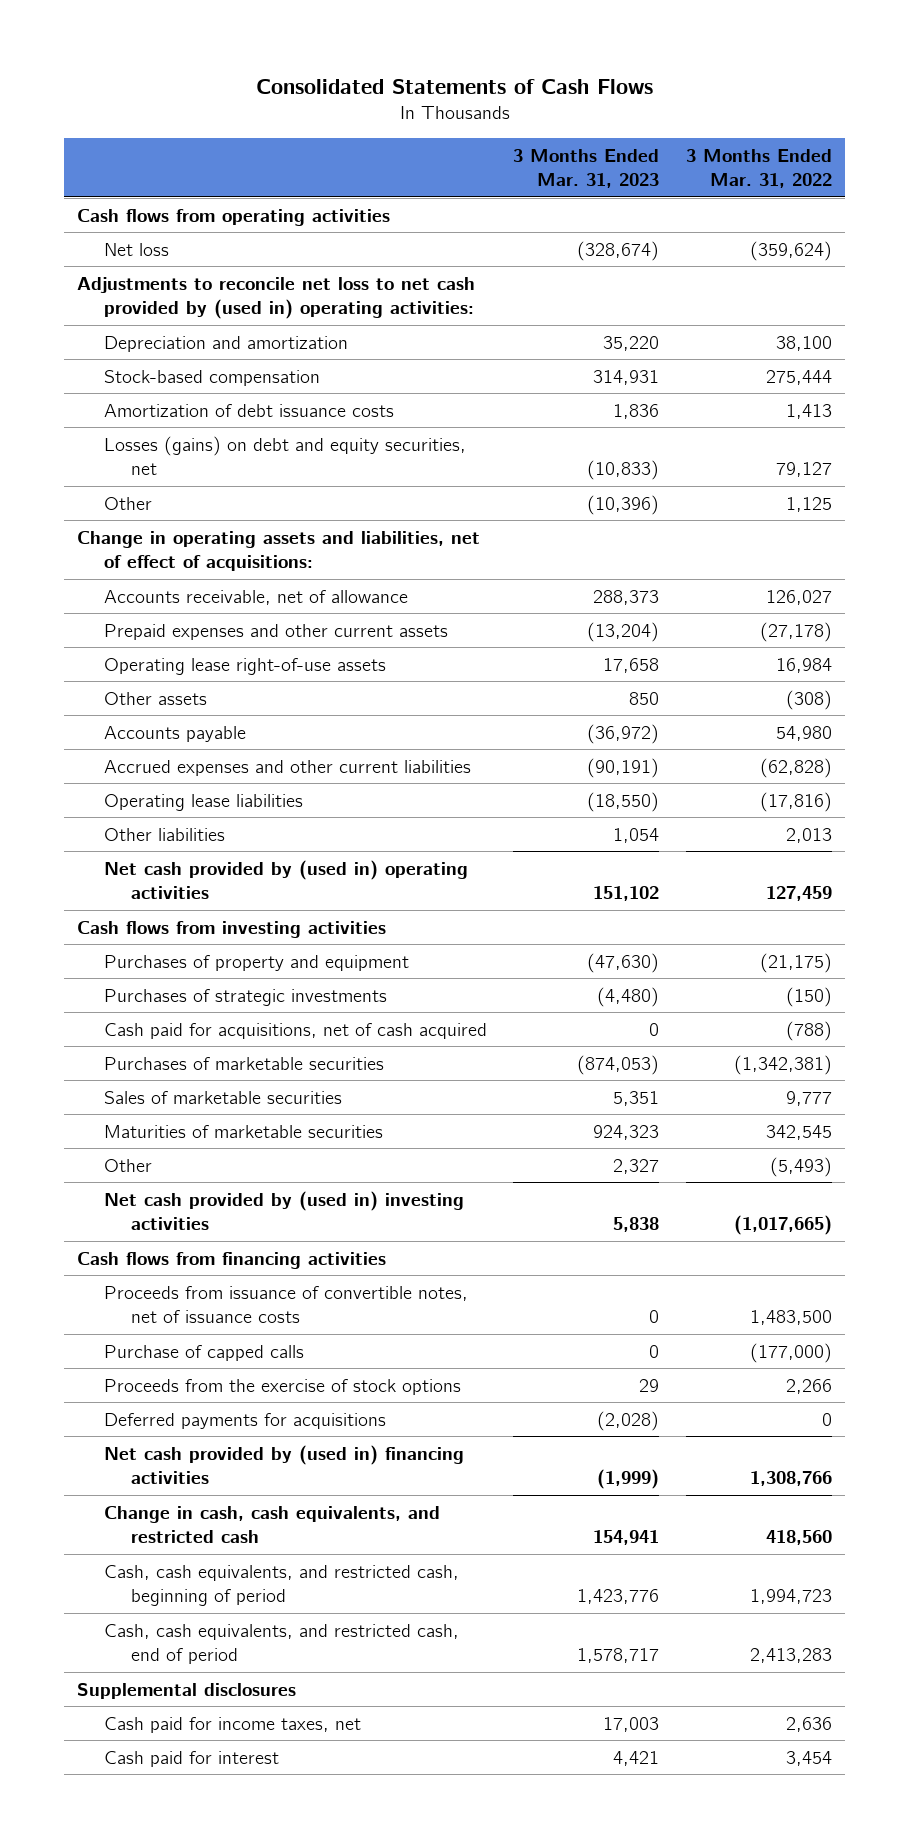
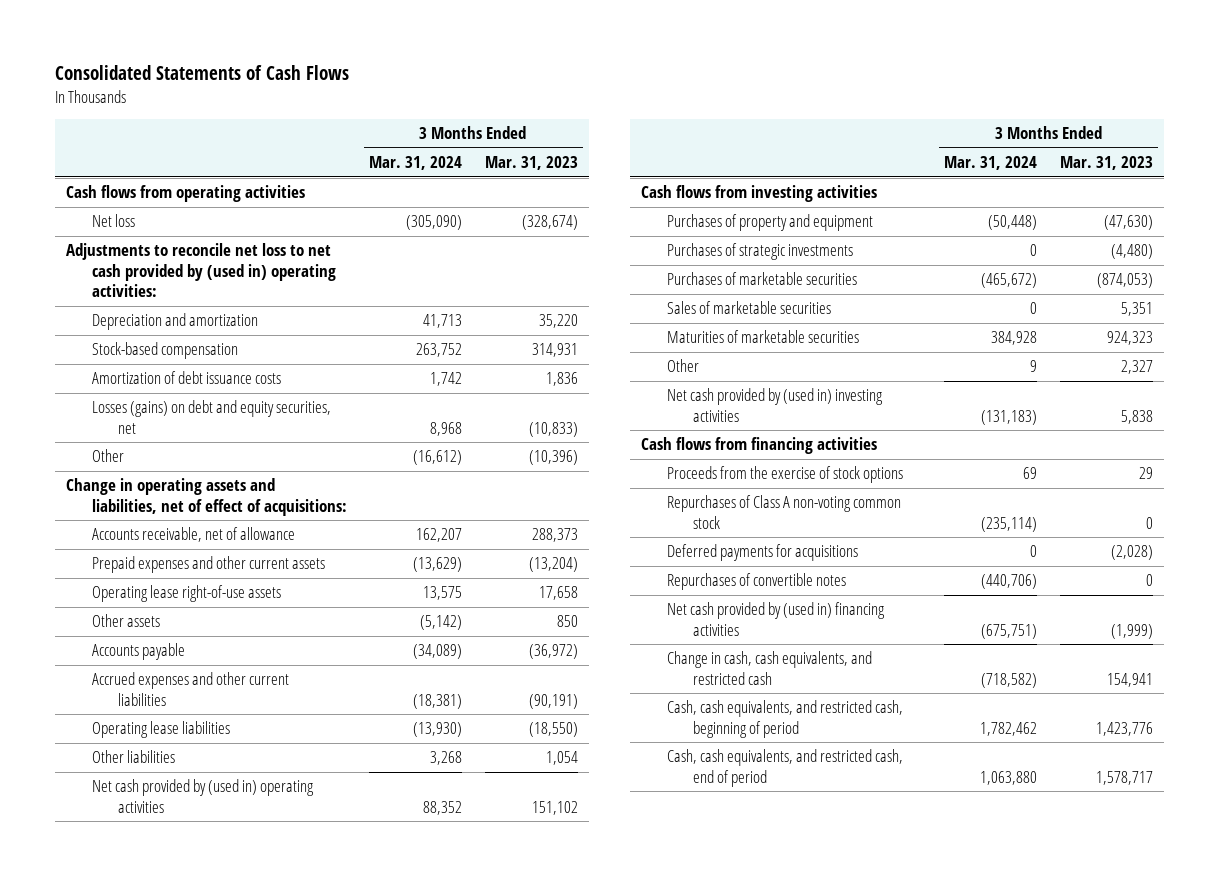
- | 3 Months Ended Mar. 31, 2023 | 3 Months Ended Mar. 31, 2022
+ | 3 Months Ended Mar. 31, 2024 | 3 Months Ended Mar. 31, 2023
- Cash paid for acquisitions, net of cash acquired | 0 | (788)
- Proceeds from issuance of convertible notes, net of issuance costs | 0 | 1,483,500
- Purchase of capped calls | 0 | (177,000)
+ Repurchases of Class A non-voting common stock | (235,114) | 0
+ Repurchases of convertible notes | (440,706) | 0
- Supplemental disclosures
- Cash paid for income taxes, net | 17,003 | 2,636
- Cash paid for interest | 4,421 | 3,454

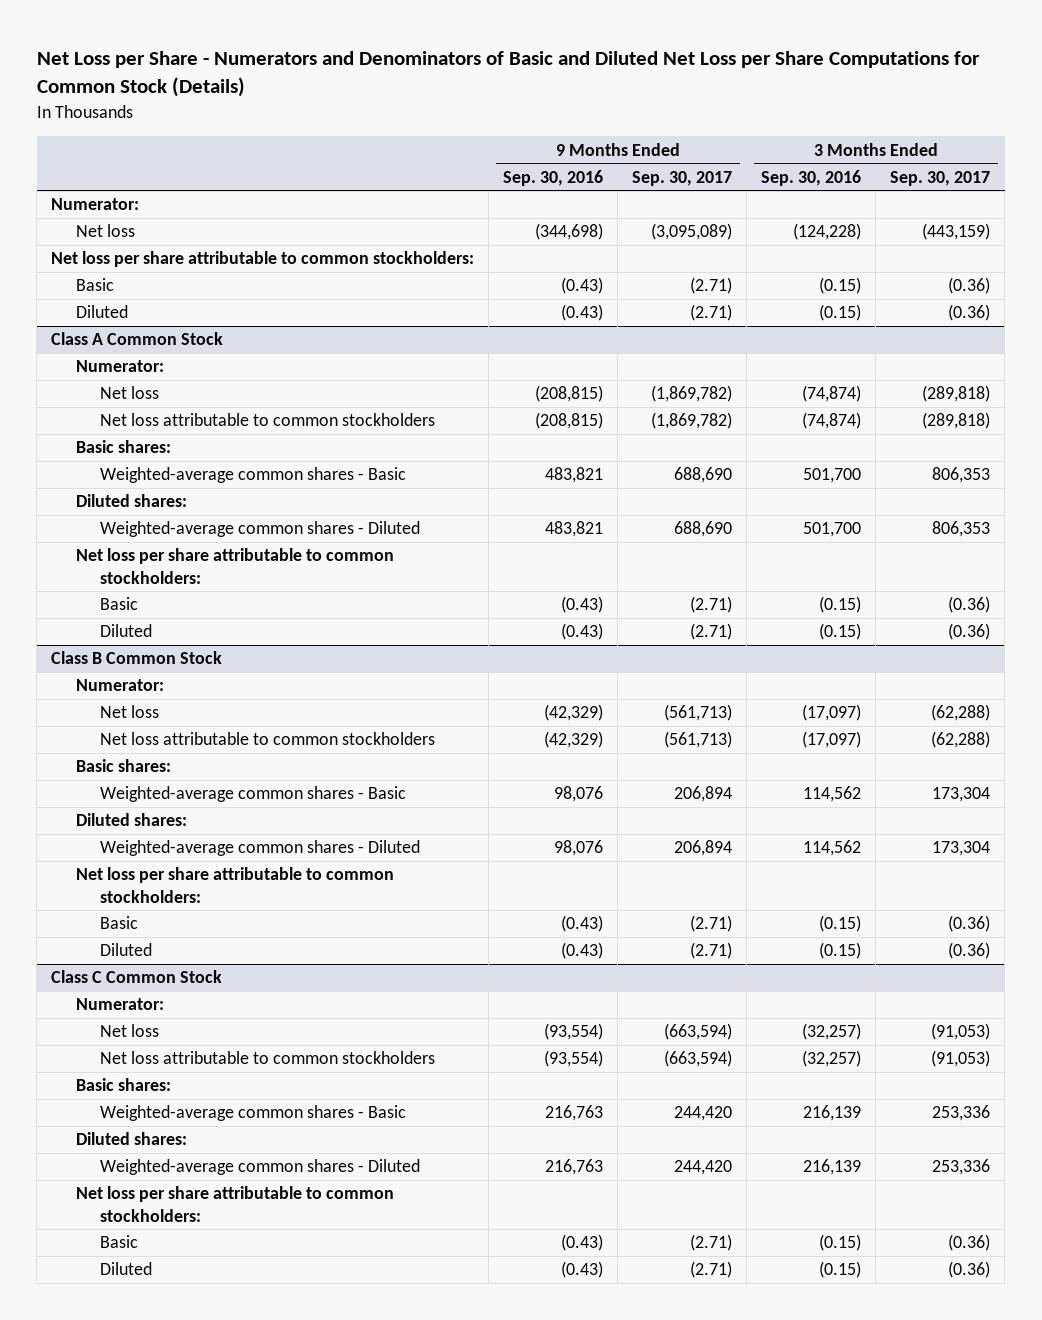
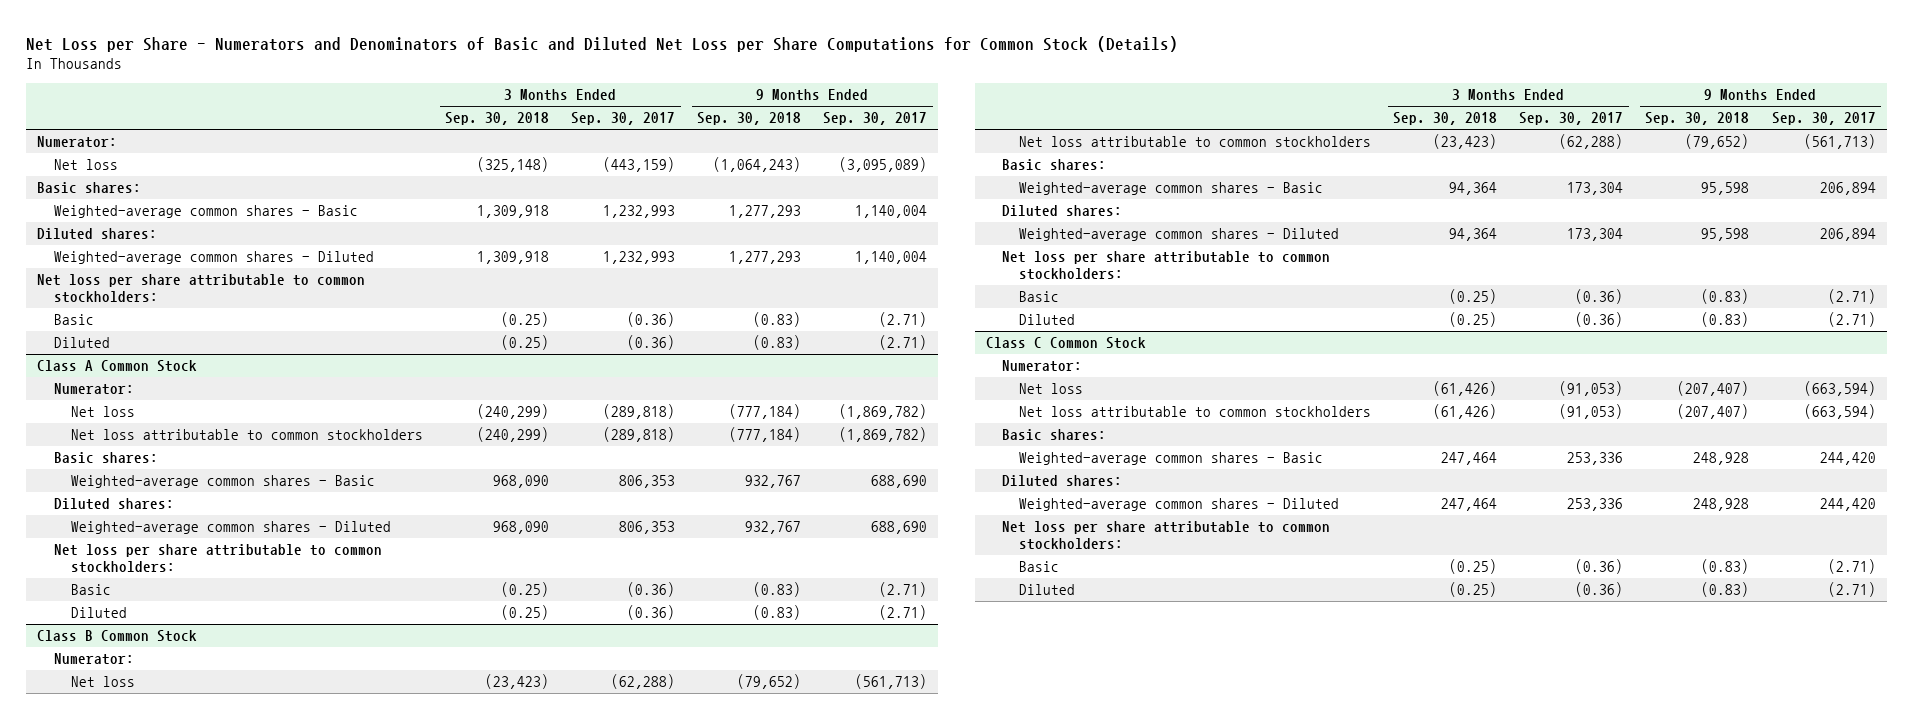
- | 9 Months Ended Sep. 30, 2016 | 9 Months Ended Sep. 30, 2017 | 3 Months Ended Sep. 30, 2016 | 3 Months Ended Sep. 30, 2017
+ | 3 Months Ended Sep. 30, 2018 | 3 Months Ended Sep. 30, 2017 | 9 Months Ended Sep. 30, 2018 | 9 Months Ended Sep. 30, 2017
+ Basic shares:
+ Weighted-average common shares - Basic | 1,309,918 | 1,232,993 | 1,277,293 | 1,140,004
+ Diluted shares:
+ Weighted-average common shares - Diluted | 1,309,918 | 1,232,993 | 1,277,293 | 1,140,004

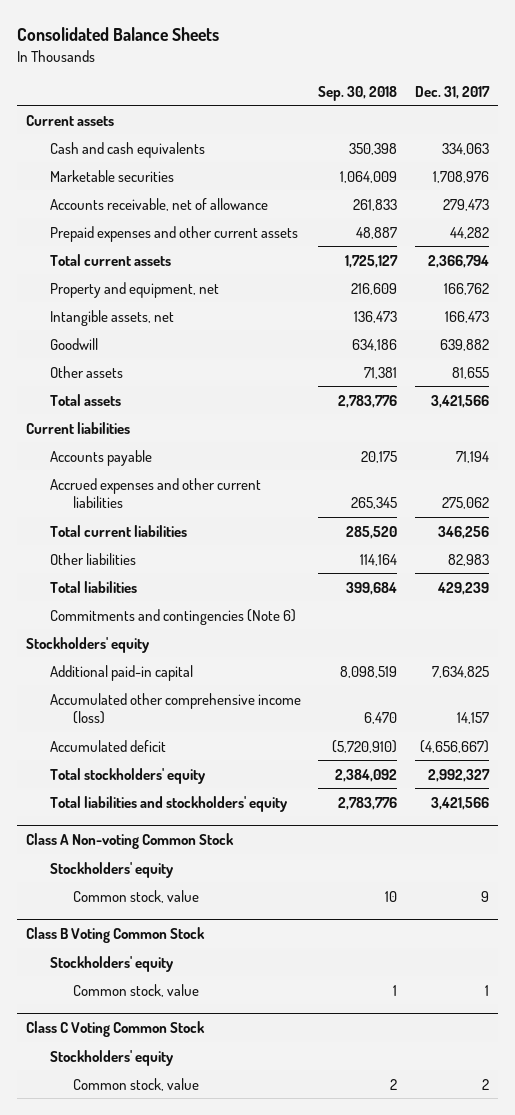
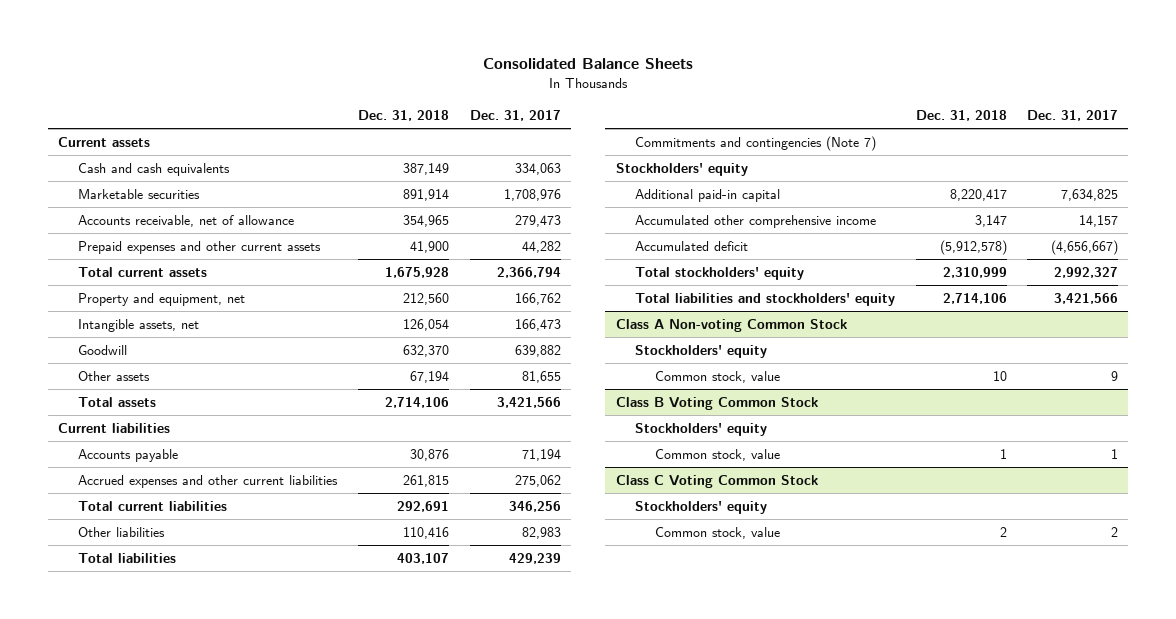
- | Sep. 30, 2018 | Dec. 31, 2017
+ | Dec. 31, 2018 | Dec. 31, 2017
- Commitments and contingencies (Note 6)
+ Commitments and contingencies (Note 7)
- Accumulated other comprehensive income (loss) | 6,470 | 14,157
+ Accumulated other comprehensive income | 3,147 | 14,157

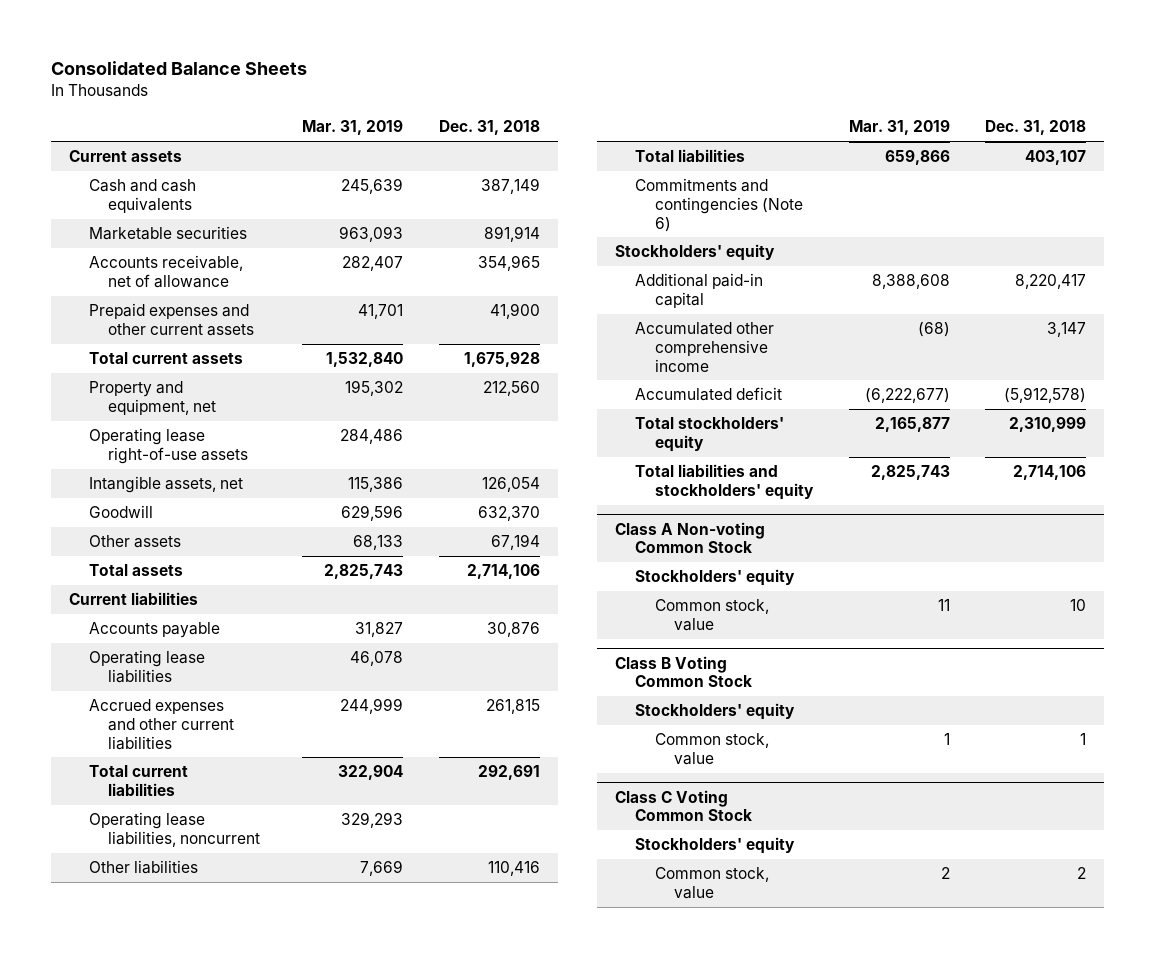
- | Dec. 31, 2018 | Dec. 31, 2017
+ | Mar. 31, 2019 | Dec. 31, 2018
+ Operating lease right-of-use assets | 284,486 |
+ Operating lease liabilities | 46,078 |
+ Operating lease liabilities, noncurrent | 329,293 |
- Commitments and contingencies (Note 7)
+ Commitments and contingencies (Note 6)

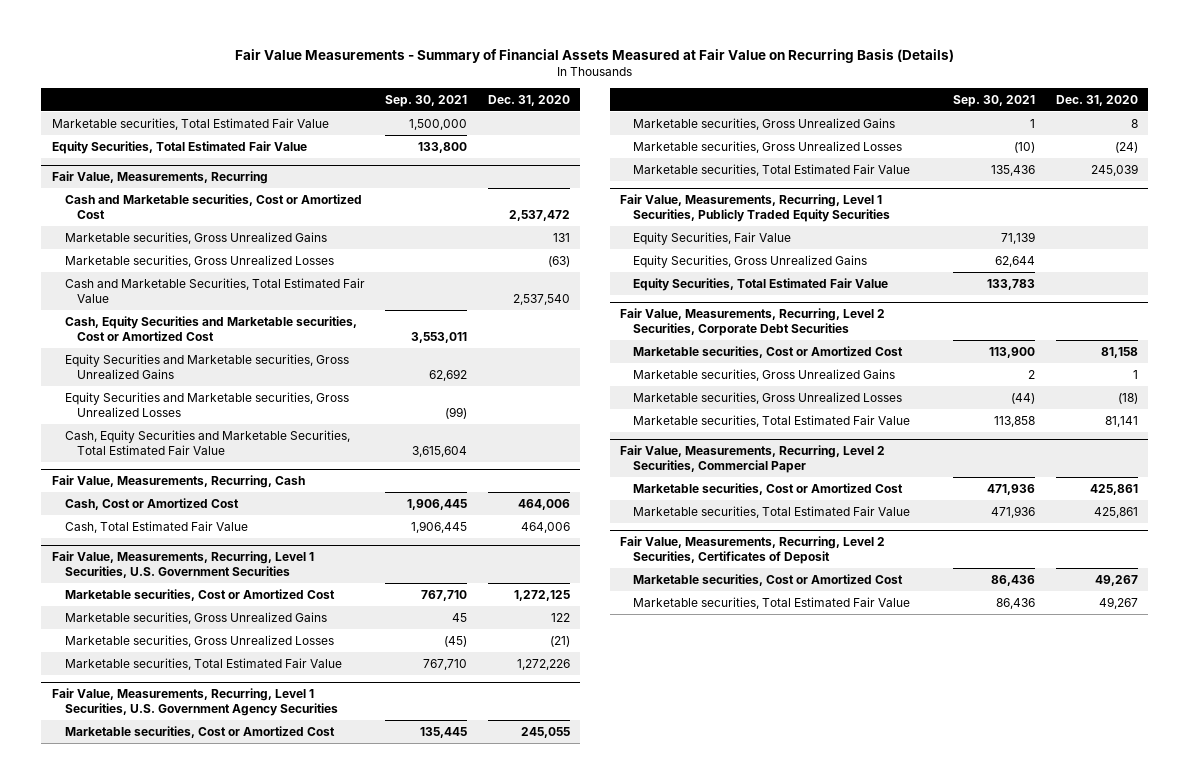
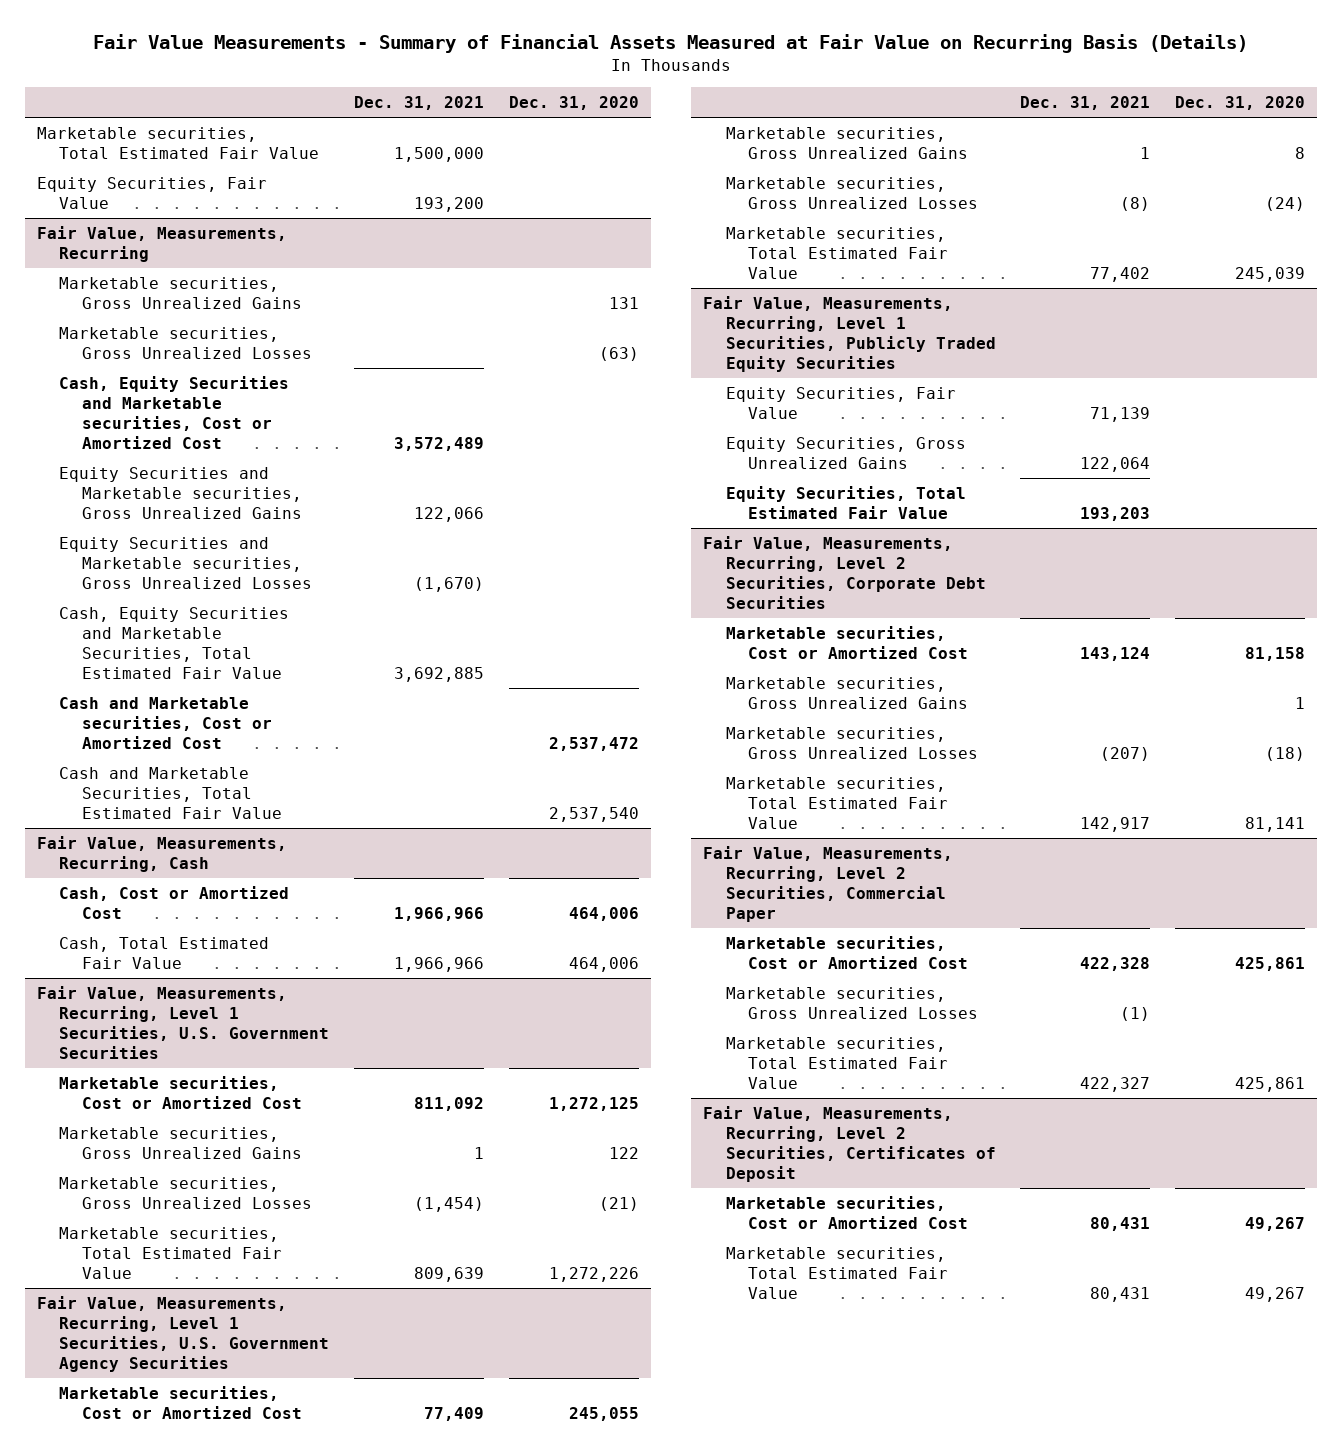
- | Sep. 30, 2021 | Dec. 31, 2020
+ | Dec. 31, 2021 | Dec. 31, 2020
- Equity Securities, Total Estimated Fair Value | 133,800 |
+ Equity Securities, Fair Value | 193,200 |
@ Fair Value, Measurements, Recurring
moved down: Cash and Marketable securities, Cost or Amortized Cost | | 2,537,472
moved down: Cash and Marketable Securities, Total Estimated Fair Value | | 2,537,540
@ Fair Value, Measurements, Recurring, Level 2 Securities, Commercial Paper
+ Marketable securities, Gross Unrealized Losses | (1) |

